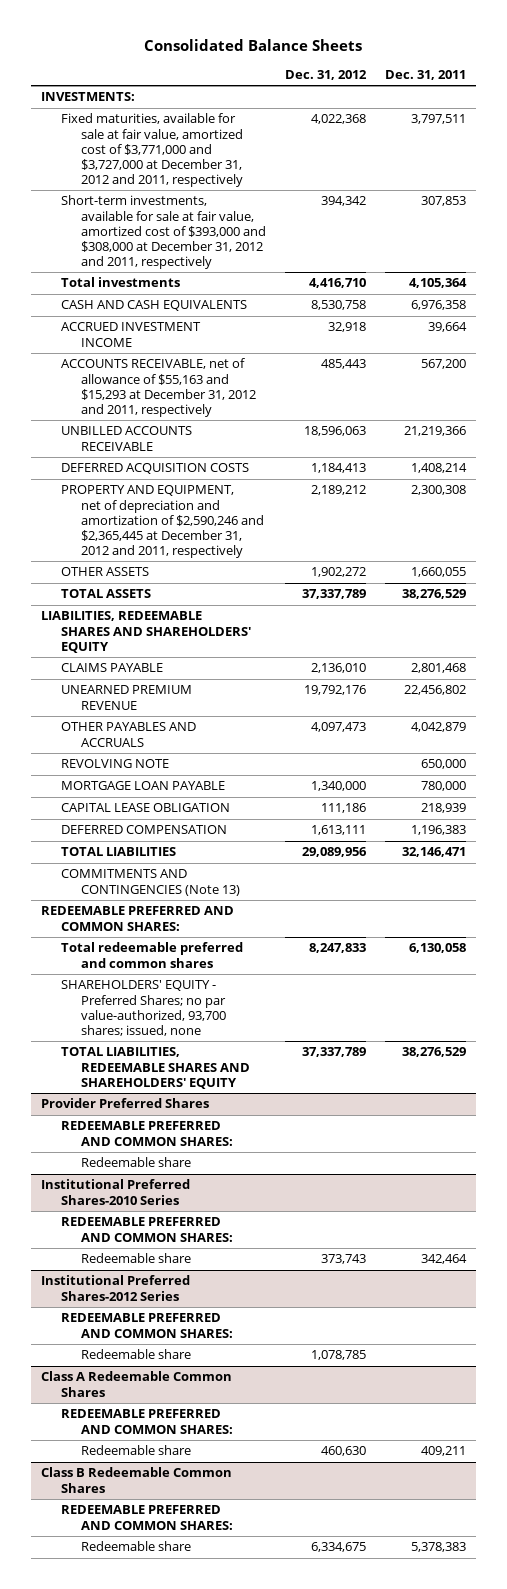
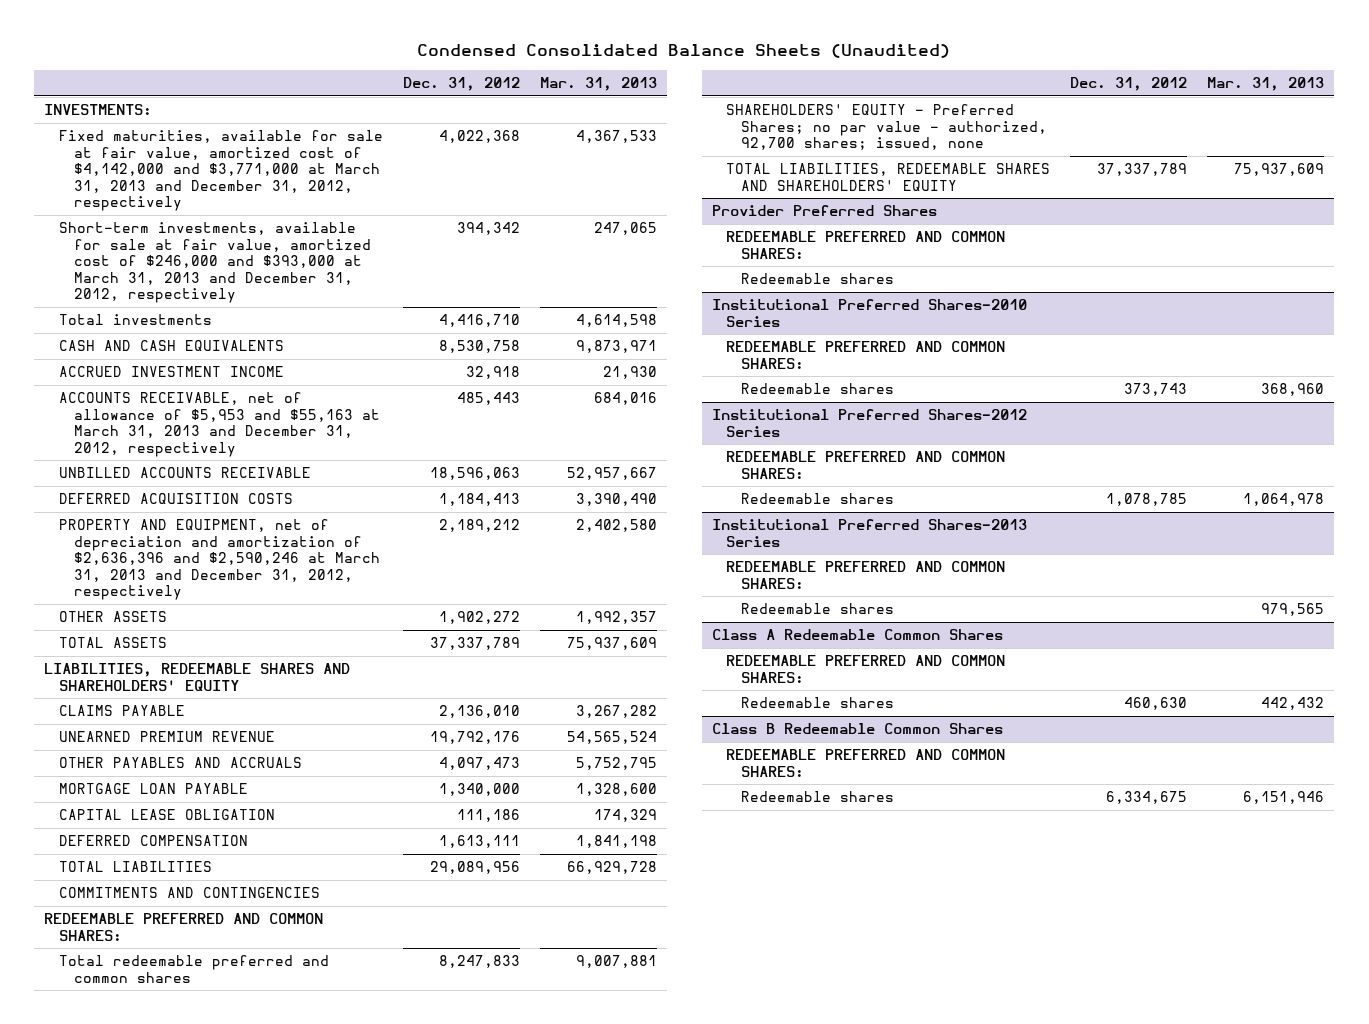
- Consolidated Balance Sheets
+ Condensed Consolidated Balance Sheets (Unaudited)
- | Dec. 31, 2012 | Dec. 31, 2011
+ | Dec. 31, 2012 | Mar. 31, 2013
- Fixed maturities, available for sale at fair value, amortized cost of $3,771,000 and $3,727,000 at December 31, 2012 and 2011, respectively | 4,022,368 | 3,797,511
- Short-term investments, available for sale at fair value, amortized cost of $393,000 and $308,000 at December 31, 2012 and 2011, respectively | 394,342 | 307,853
+ Fixed maturities, available for sale at fair value, amortized cost of $4,142,000 and $3,771,000 at March 31, 2013 and December 31, 2012, respectively | 4,022,368 | 4,367,533
+ Short-term investments, available for sale at fair value, amortized cost of $246,000 and $393,000 at March 31, 2013 and December 31, 2012, respectively | 394,342 | 247,065
- ACCOUNTS RECEIVABLE, net of allowance of $55,163 and $15,293 at December 31, 2012 and 2011, respectively | 485,443 | 567,200
+ ACCOUNTS RECEIVABLE, net of allowance of $5,953 and $55,163 at March 31, 2013 and December 31, 2012, respectively | 485,443 | 684,016
- PROPERTY AND EQUIPMENT, net of depreciation and amortization of $2,590,246 and $2,365,445 at December 31, 2012 and 2011, respectively | 2,189,212 | 2,300,308
+ PROPERTY AND EQUIPMENT, net of depreciation and amortization of $2,636,396 and $2,590,246 at March 31, 2013 and December 31, 2012, respectively | 2,189,212 | 2,402,580
- REVOLVING NOTE | | 650,000
- COMMITMENTS AND CONTINGENCIES (Note 13)
+ COMMITMENTS AND CONTINGENCIES
- SHAREHOLDERS' EQUITY - Preferred Shares; no par value-authorized, 93,700 shares; issued, none
+ SHAREHOLDERS' EQUITY - Preferred Shares; no par value - authorized, 92,700 shares; issued, none
@ Provider Preferred Shares
- Redeemable share
+ Redeemable shares
@ Institutional Preferred Shares-2010 Series
- Redeemable share | 373,743 | 342,464
+ Redeemable shares | 373,743 | 368,960
@ Institutional Preferred Shares-2012 Series
- Redeemable share | 1,078,785 |
+ Redeemable shares | 1,078,785 | 1,064,978
+ Institutional Preferred Shares-2013 Series
+ REDEEMABLE PREFERRED AND COMMON SHARES:
+ Redeemable shares | | 979,565
@ Class A Redeemable Common Shares
- Redeemable share | 460,630 | 409,211
+ Redeemable shares | 460,630 | 442,432
@ Class B Redeemable Common Shares
- Redeemable share | 6,334,675 | 5,378,383
+ Redeemable shares | 6,334,675 | 6,151,946

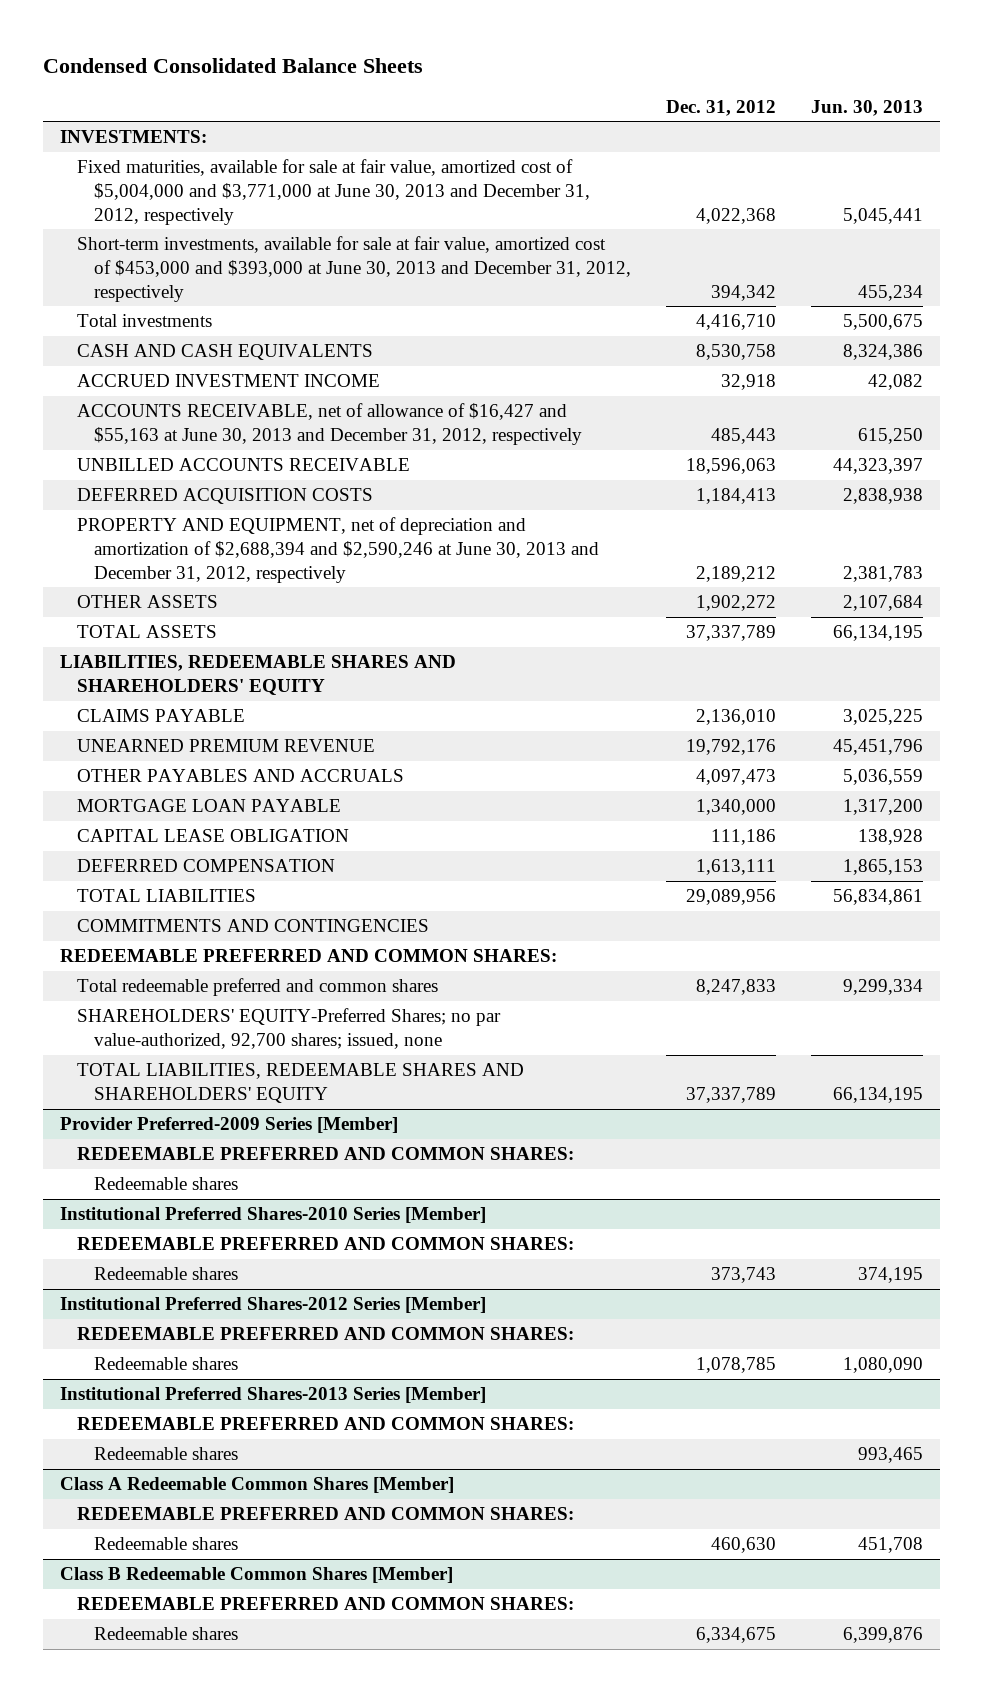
- Condensed Consolidated Balance Sheets (Unaudited)
+ Condensed Consolidated Balance Sheets
- | Dec. 31, 2012 | Mar. 31, 2013
+ | Dec. 31, 2012 | Jun. 30, 2013
- Fixed maturities, available for sale at fair value, amortized cost of $4,142,000 and $3,771,000 at March 31, 2013 and December 31, 2012, respectively | 4,022,368 | 4,367,533
- Short-term investments, available for sale at fair value, amortized cost of $246,000 and $393,000 at March 31, 2013 and December 31, 2012, respectively | 394,342 | 247,065
+ Fixed maturities, available for sale at fair value, amortized cost of $5,004,000 and $3,771,000 at June 30, 2013 and December 31, 2012, respectively | 4,022,368 | 5,045,441
+ Short-term investments, available for sale at fair value, amortized cost of $453,000 and $393,000 at June 30, 2013 and December 31, 2012, respectively | 394,342 | 455,234
- ACCOUNTS RECEIVABLE, net of allowance of $5,953 and $55,163 at March 31, 2013 and December 31, 2012, respectively | 485,443 | 684,016
+ ACCOUNTS RECEIVABLE, net of allowance of $16,427 and $55,163 at June 30, 2013 and December 31, 2012, respectively | 485,443 | 615,250
- PROPERTY AND EQUIPMENT, net of depreciation and amortization of $2,636,396 and $2,590,246 at March 31, 2013 and December 31, 2012, respectively | 2,189,212 | 2,402,580
+ PROPERTY AND EQUIPMENT, net of depreciation and amortization of $2,688,394 and $2,590,246 at June 30, 2013 and December 31, 2012, respectively | 2,189,212 | 2,381,783
- SHAREHOLDERS' EQUITY - Preferred Shares; no par value - authorized, 92,700 shares; issued, none
+ SHAREHOLDERS' EQUITY-Preferred Shares; no par value-authorized, 92,700 shares; issued, none
- Provider Preferred Shares
+ Provider Preferred-2009 Series [Member]
- Institutional Preferred Shares-2010 Series
+ Institutional Preferred Shares-2010 Series [Member]
- Institutional Preferred Shares-2012 Series
+ Institutional Preferred Shares-2012 Series [Member]
- Institutional Preferred Shares-2013 Series
+ Institutional Preferred Shares-2013 Series [Member]
- Class A Redeemable Common Shares
+ Class A Redeemable Common Shares [Member]
- Class B Redeemable Common Shares
+ Class B Redeemable Common Shares [Member]

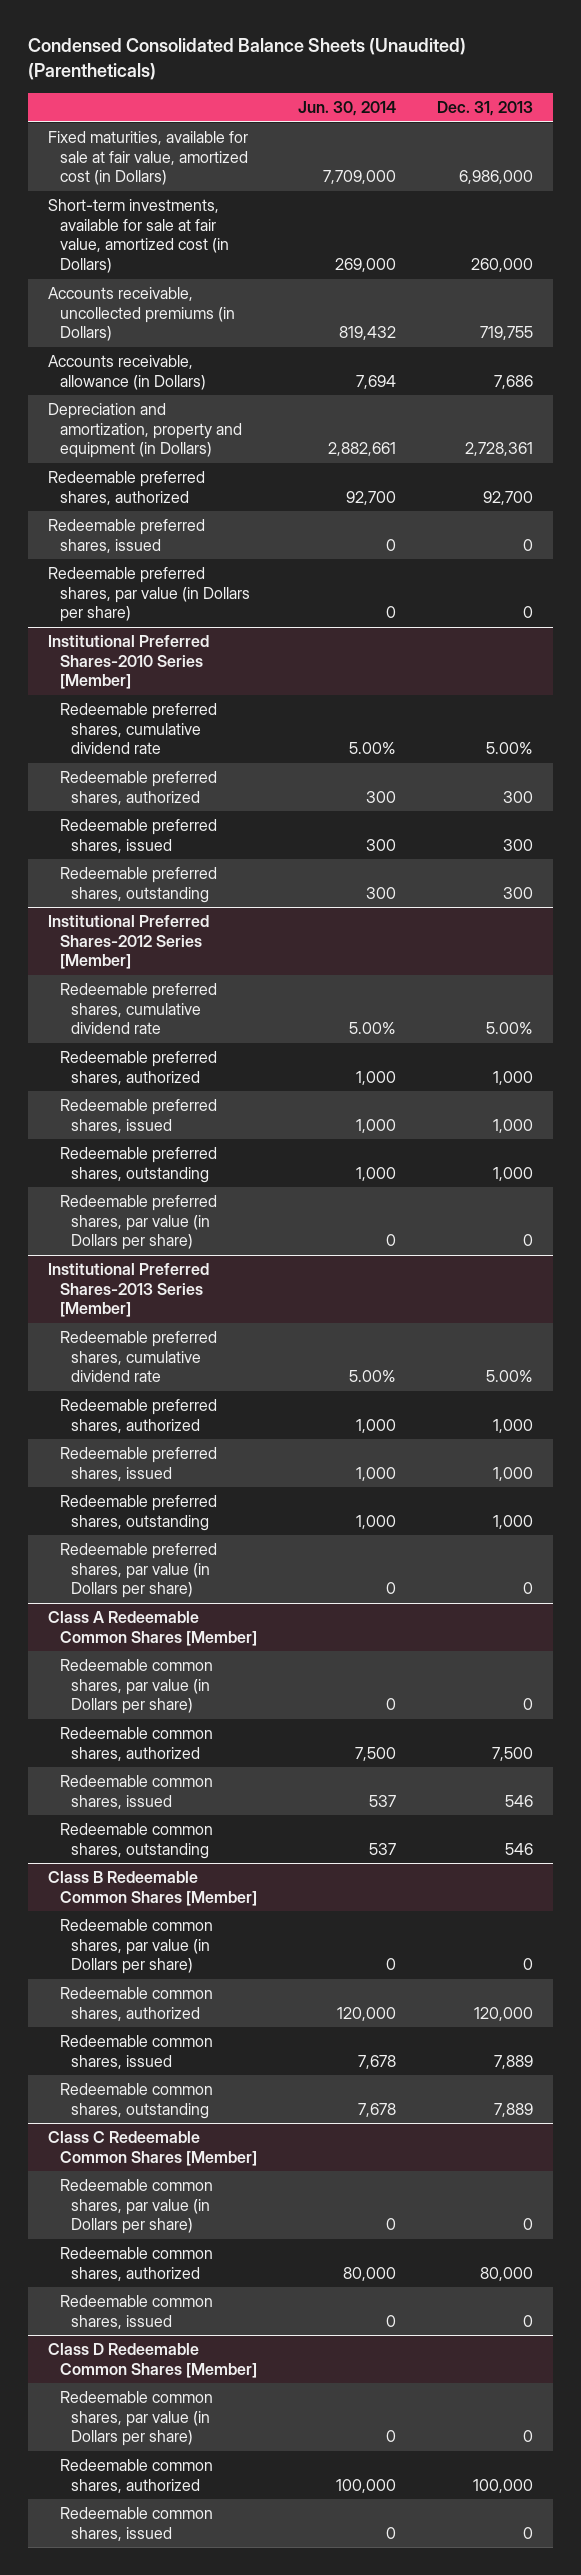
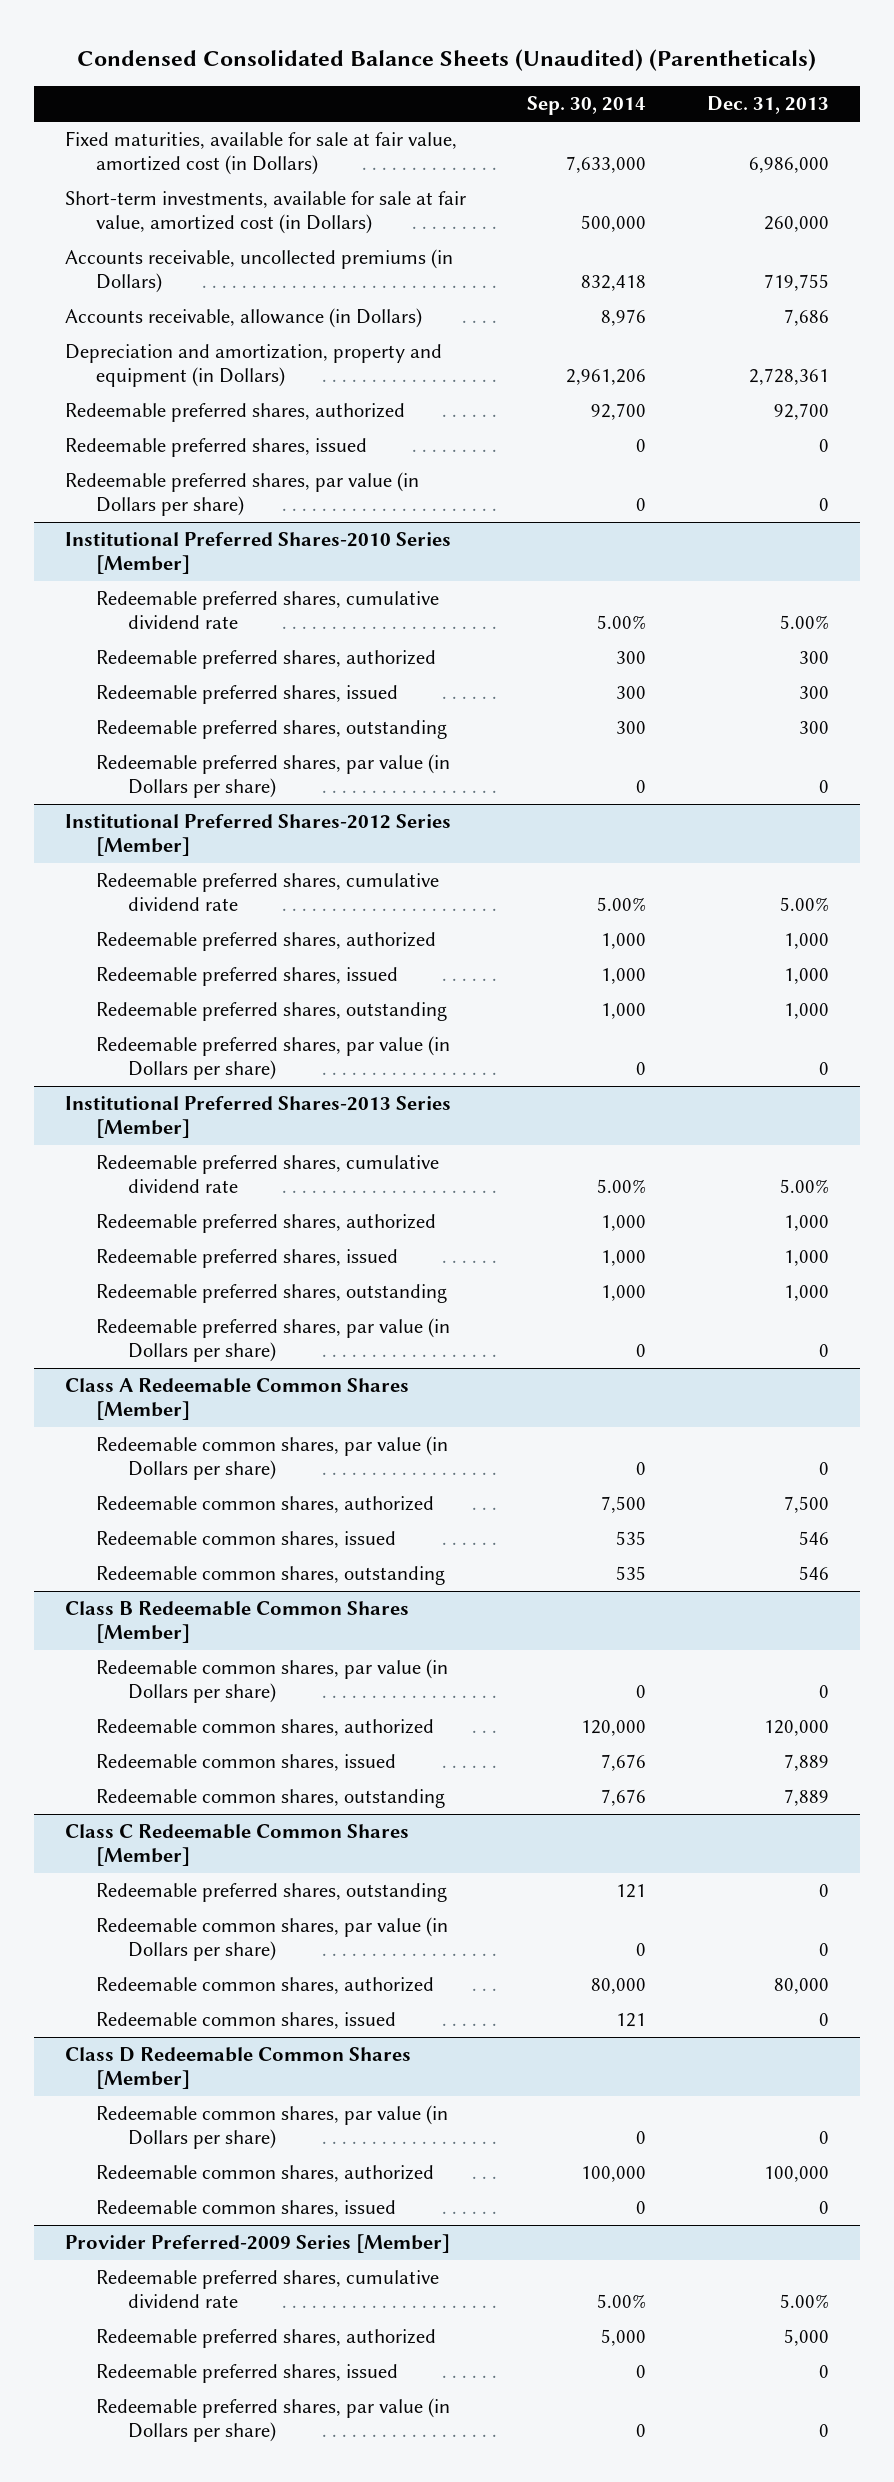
- | Jun. 30, 2014 | Dec. 31, 2013
+ | Sep. 30, 2014 | Dec. 31, 2013
@ Institutional Preferred Shares-2010 Series [Member]
+ Redeemable preferred shares, par value (in Dollars per share) | 0 | 0
@ Class C Redeemable Common Shares [Member]
+ Redeemable preferred shares, outstanding | 121 | 0
+ Provider Preferred-2009 Series [Member]
+ Redeemable preferred shares, cumulative dividend rate | 5.00% | 5.00%
+ Redeemable preferred shares, authorized | 5,000 | 5,000
+ Redeemable preferred shares, issued | 0 | 0
+ Redeemable preferred shares, par value (in Dollars per share) | 0 | 0

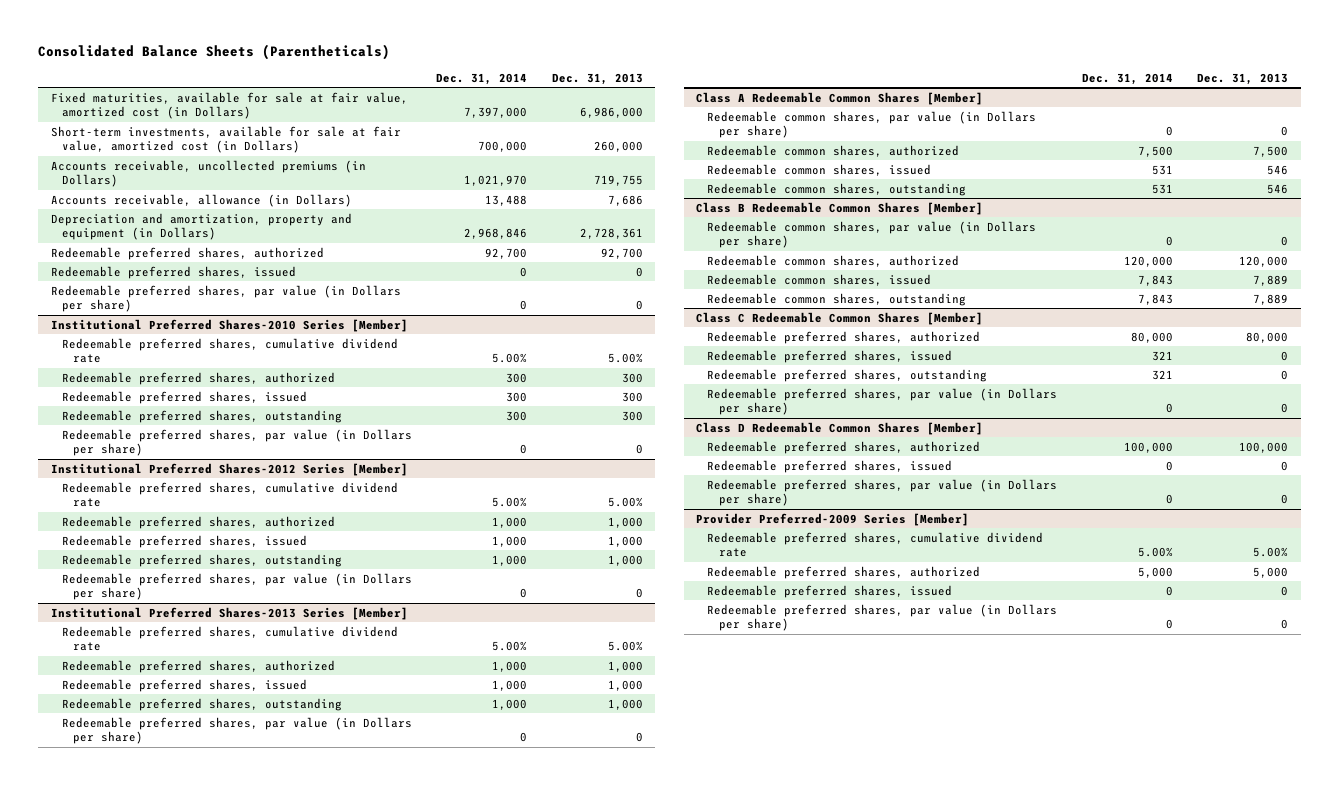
- Condensed Consolidated Balance Sheets (Unaudited) (Parentheticals)
+ Consolidated Balance Sheets (Parentheticals)
- | Sep. 30, 2014 | Dec. 31, 2013
+ | Dec. 31, 2014 | Dec. 31, 2013
@ Class C Redeemable Common Shares [Member]
+ Redeemable preferred shares, authorized | 80,000 | 80,000
+ Redeemable preferred shares, issued | 321 | 0
- Redeemable common shares, par value (in Dollars per share) | 0 | 0
- Redeemable common shares, authorized | 80,000 | 80,000
- Redeemable common shares, issued | 121 | 0
+ Redeemable preferred shares, par value (in Dollars per share) | 0 | 0
@ Class D Redeemable Common Shares [Member]
- Redeemable common shares, par value (in Dollars per share) | 0 | 0
- Redeemable common shares, authorized | 100,000 | 100,000
- Redeemable common shares, issued | 0 | 0
+ Redeemable preferred shares, authorized | 100,000 | 100,000
+ Redeemable preferred shares, issued | 0 | 0
+ Redeemable preferred shares, par value (in Dollars per share) | 0 | 0

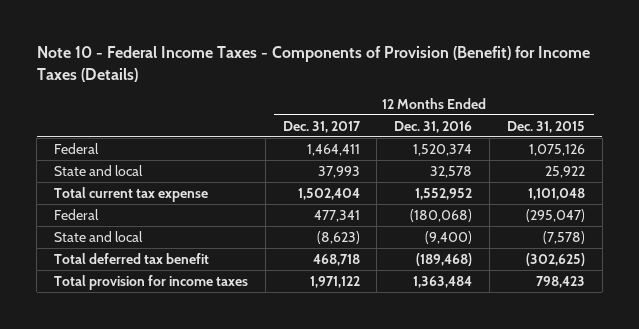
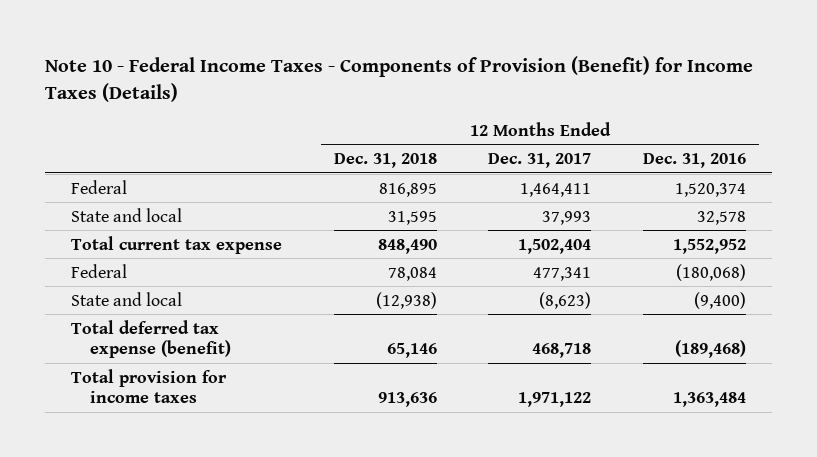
- | 12 Months Ended Dec. 31, 2017 | 12 Months Ended Dec. 31, 2016 | 12 Months Ended Dec. 31, 2015
+ | 12 Months Ended Dec. 31, 2018 | 12 Months Ended Dec. 31, 2017 | 12 Months Ended Dec. 31, 2016
- Total deferred tax benefit | 468,718 | (189,468) | (302,625)
+ Total deferred tax expense (benefit) | 65,146 | 468,718 | (189,468)

